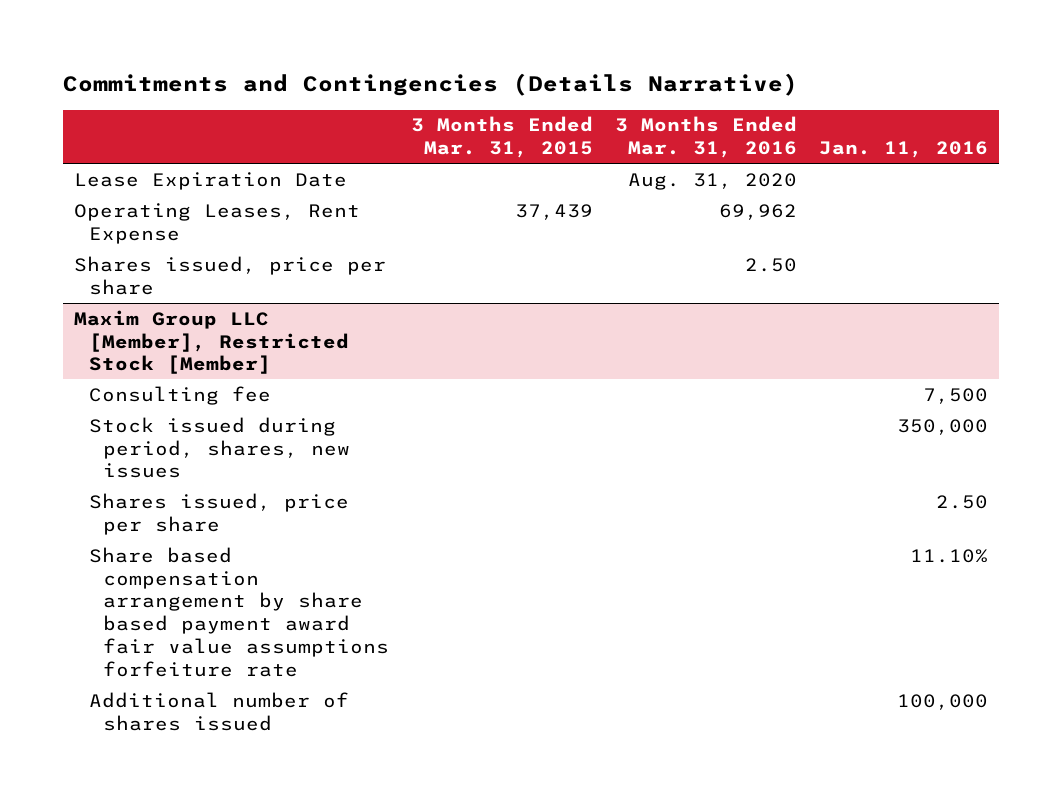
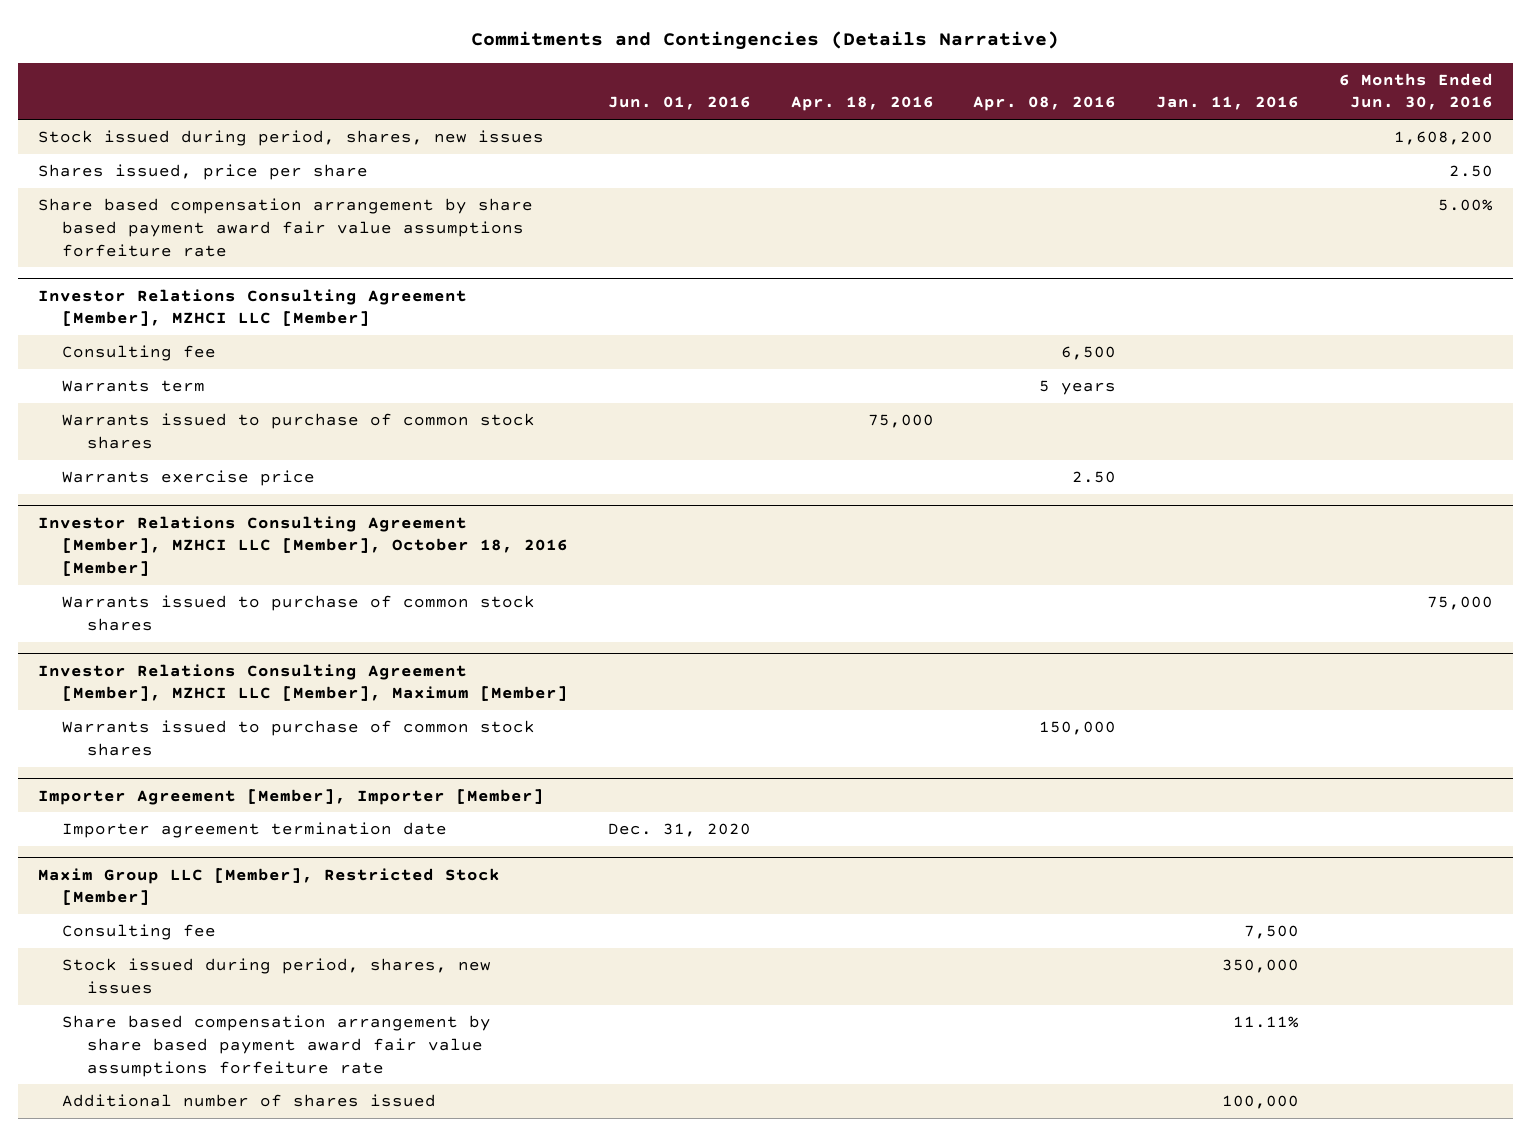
- | 3 Months Ended Mar. 31, 2015 | 3 Months Ended Mar. 31, 2016 | Jan. 11, 2016
+ | Jun. 01, 2016 | Apr. 18, 2016 | Apr. 08, 2016 | Jan. 11, 2016 | 6 Months Ended Jun. 30, 2016
- Lease Expiration Date | | Aug. 31, 2020 |
- Operating Leases, Rent Expense | 37,439 | 69,962 |
+ Stock issued during period, shares, new issues | | | | | 1,608,200
+ Share based compensation arrangement by share based payment award fair value assumptions forfeiture rate | | | | | 5.00%
+ Investor Relations Consulting Agreement [Member], MZHCI LLC [Member]
+ Consulting fee | | | 6,500 | |
+ Warrants term | | | 5 years | |
+ Warrants issued to purchase of common stock shares | | 75,000 | | |
+ Warrants exercise price | | | 2.50 | |
+ Investor Relations Consulting Agreement [Member], MZHCI LLC [Member], October 18, 2016 [Member]
+ Warrants issued to purchase of common stock shares | | | | | 75,000
+ Investor Relations Consulting Agreement [Member], MZHCI LLC [Member], Maximum [Member]
+ Warrants issued to purchase of common stock shares | | | 150,000 | |
+ Importer Agreement [Member], Importer [Member]
+ Importer agreement termination date | Dec. 31, 2020 | | | |
@ Maxim Group LLC [Member], Restricted Stock [Member]
- Shares issued, price per share | | | 2.50
- Share based compensation arrangement by share based payment award fair value assumptions forfeiture rate | | | 11.10%
+ Share based compensation arrangement by share based payment award fair value assumptions forfeiture rate | | | | 11.11% |

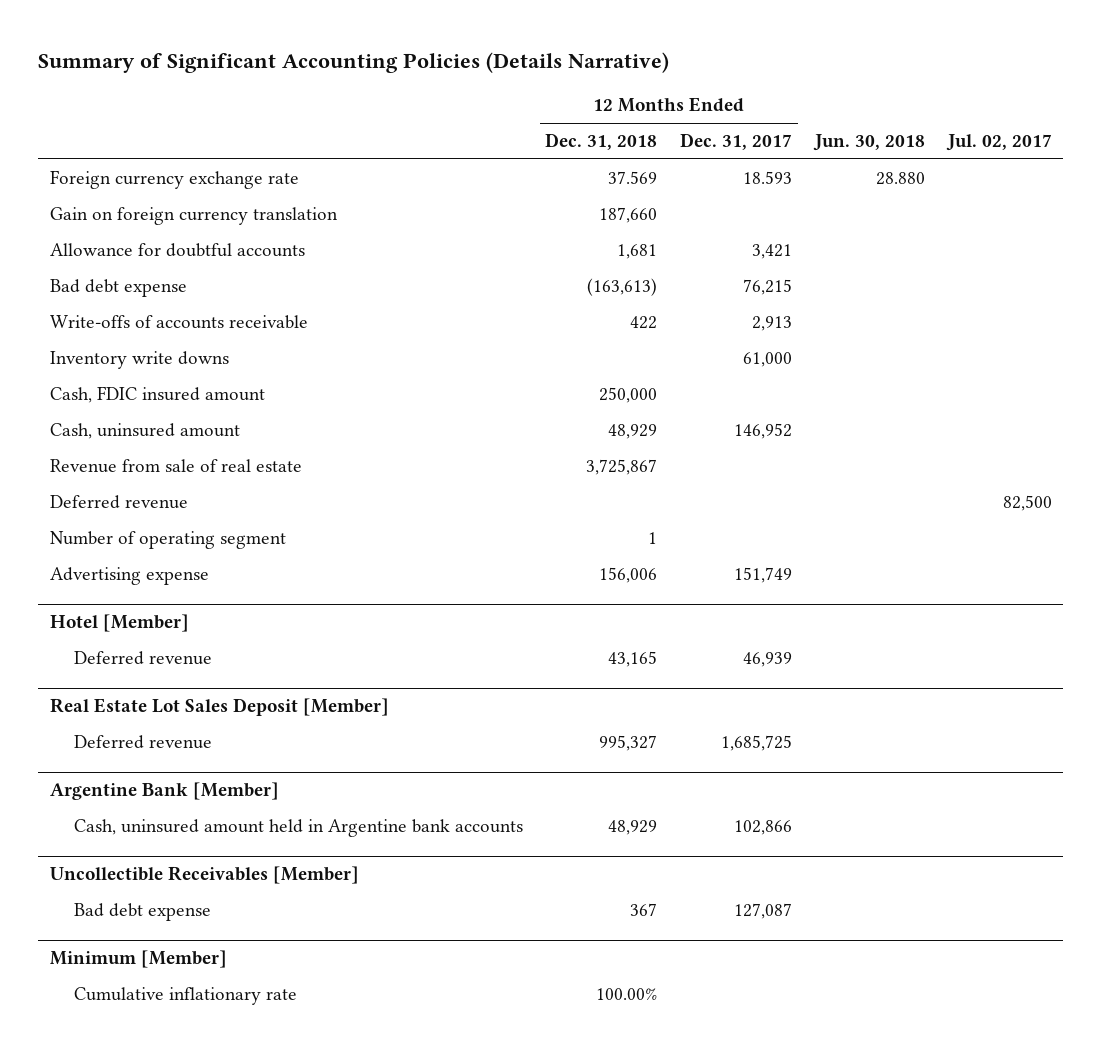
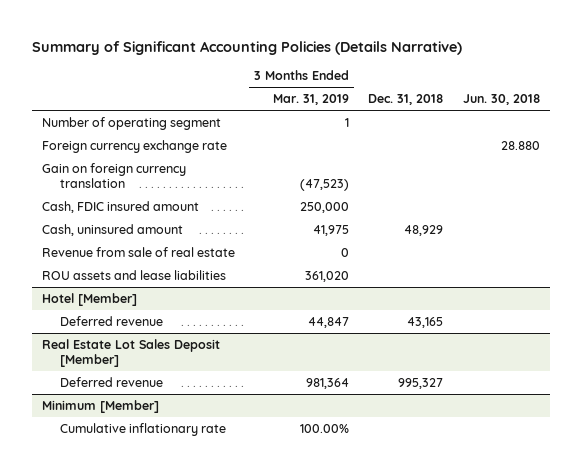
- | 12 Months Ended Dec. 31, 2018 | 12 Months Ended Dec. 31, 2017 | Jun. 30, 2018 | Jul. 02, 2017
+ | 3 Months Ended Mar. 31, 2019 | Dec. 31, 2018 | Jun. 30, 2018
moved up: Number of operating segment | 1 | |
- Allowance for doubtful accounts | 1,681 | 3,421 | |
- Bad debt expense | (163,613) | 76,215 | |
- Write-offs of accounts receivable | 422 | 2,913 | |
- Inventory write downs | | 61,000 | |
- Deferred revenue | | | | 82,500
- Advertising expense | 156,006 | 151,749 | |
+ ROU assets and lease liabilities | 361,020 | |
- Argentine Bank [Member]
- Cash, uninsured amount held in Argentine bank accounts | 48,929 | 102,866 | |
- Uncollectible Receivables [Member]
- Bad debt expense | 367 | 127,087 | |

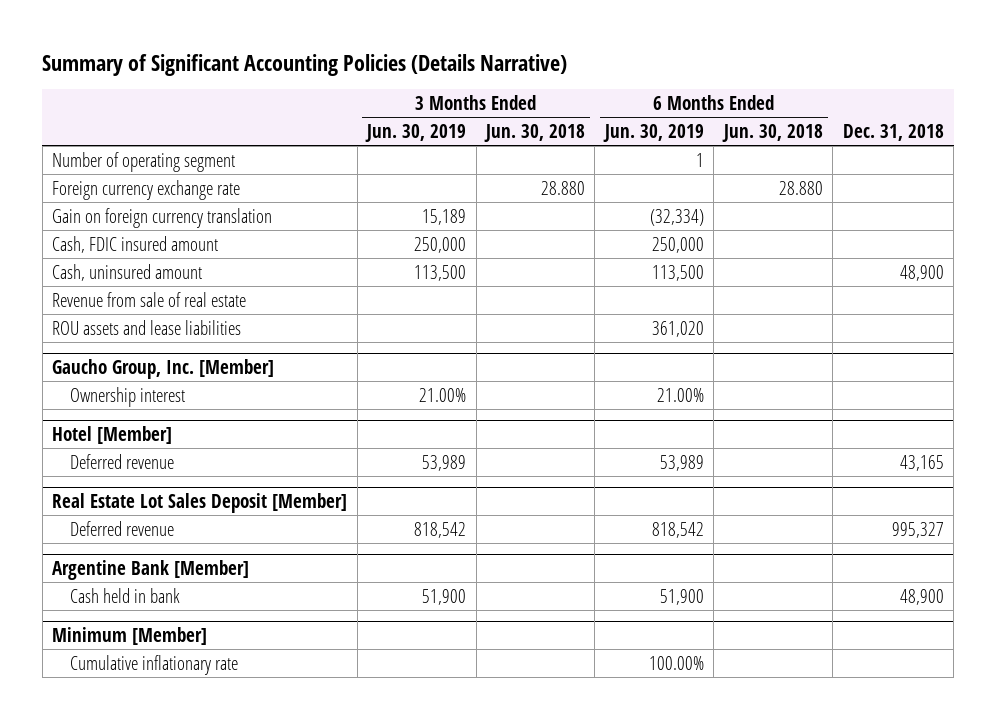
- | 3 Months Ended Mar. 31, 2019 | Dec. 31, 2018 | Jun. 30, 2018
+ | 3 Months Ended Jun. 30, 2019 | 3 Months Ended Jun. 30, 2018 | 6 Months Ended Jun. 30, 2019 | 6 Months Ended Jun. 30, 2018 | Dec. 31, 2018
- Cash, uninsured amount | 41,975 | 48,929 |
+ Cash, uninsured amount | 113,500 | | 113,500 | | 48,900
+ Gaucho Group, Inc. [Member]
+ Ownership interest | 21.00% | | 21.00% | |
+ Argentine Bank [Member]
+ Cash held in bank | 51,900 | | 51,900 | | 48,900

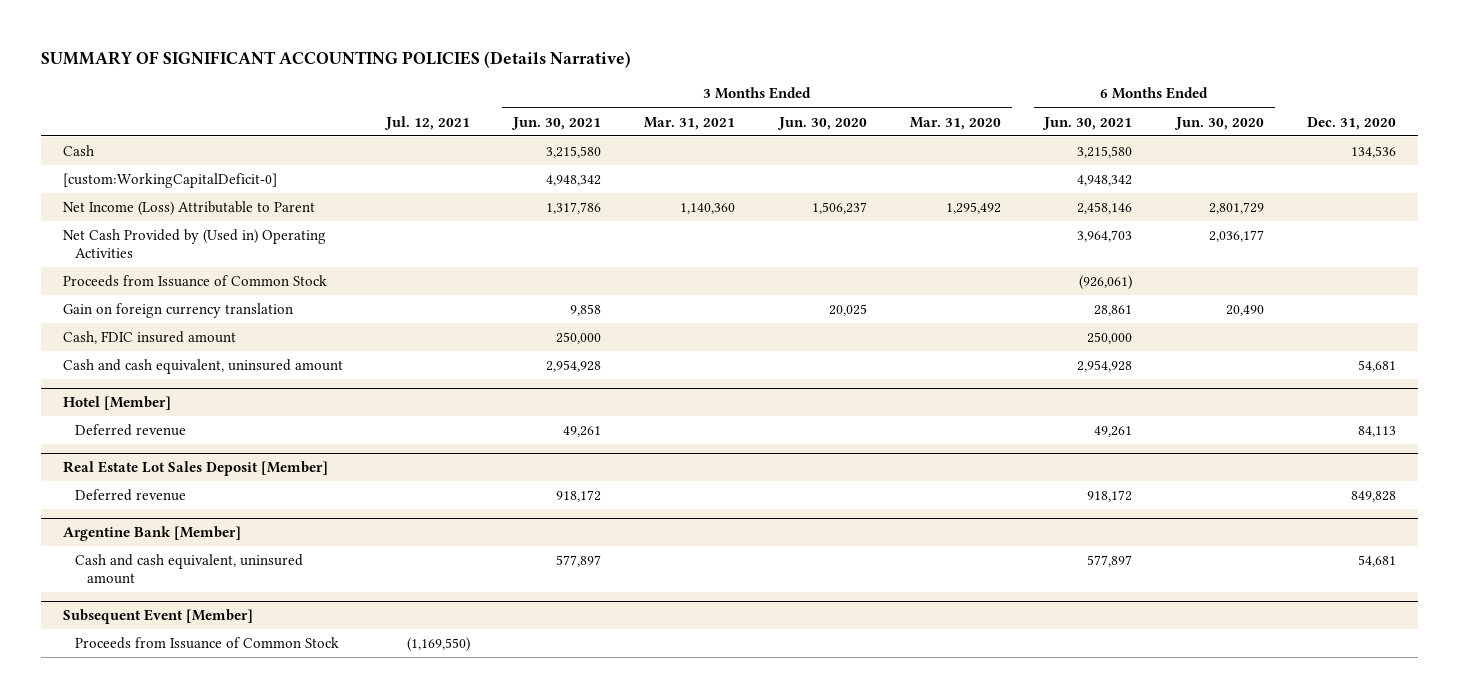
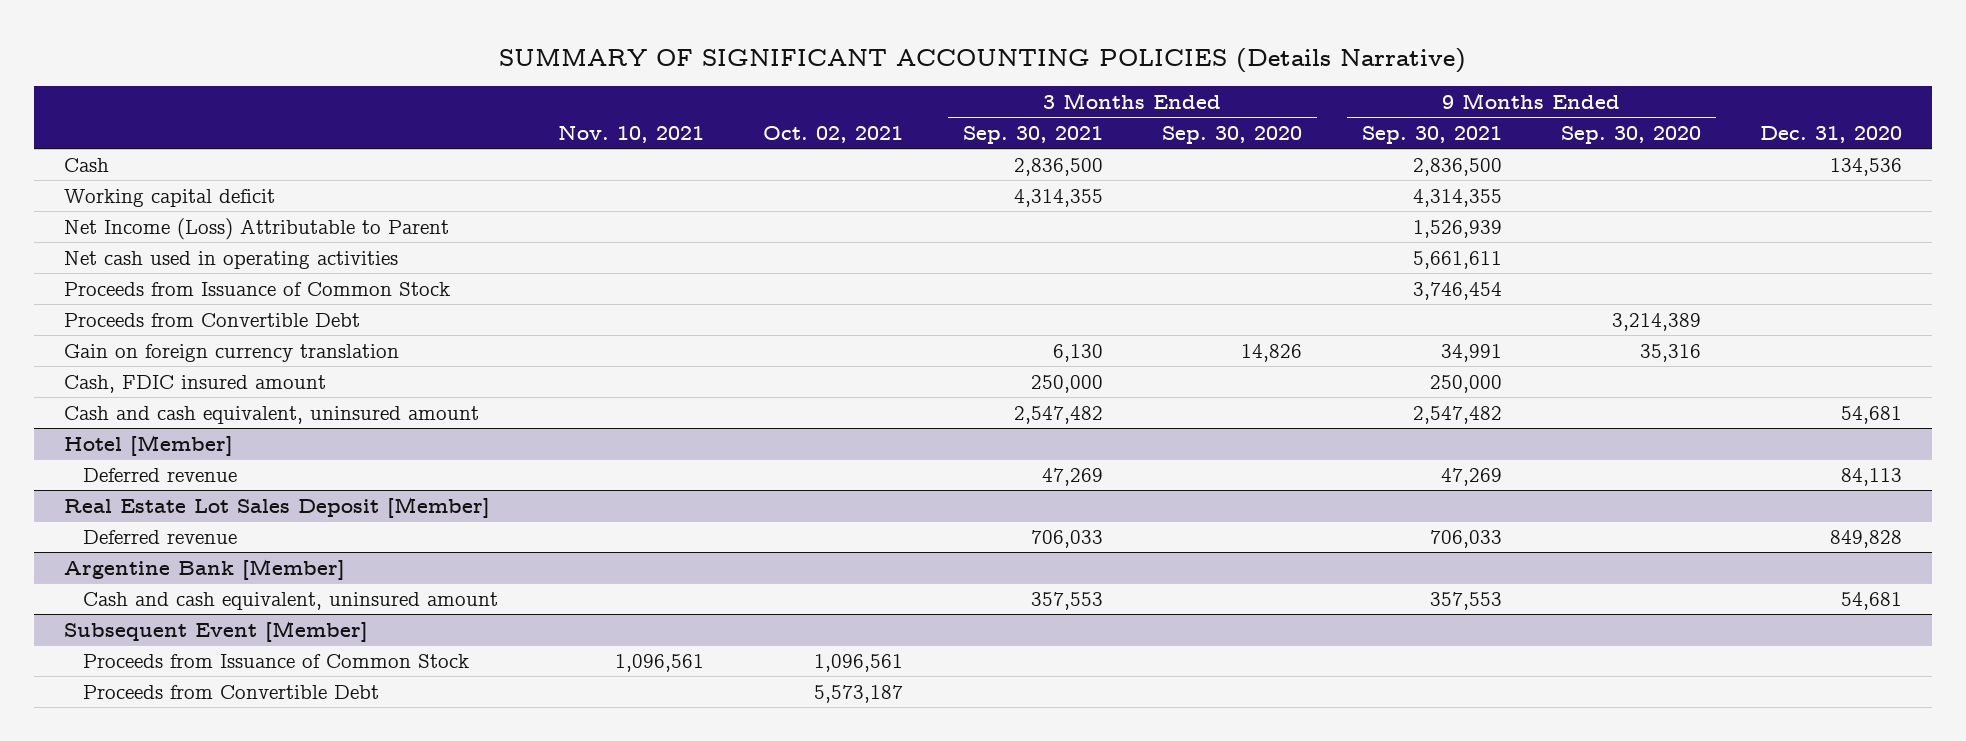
- | Jul. 12, 2021 | 3 Months Ended Jun. 30, 2021 | 3 Months Ended Mar. 31, 2021 | 3 Months Ended Jun. 30, 2020 | 3 Months Ended Mar. 31, 2020 | 6 Months Ended Jun. 30, 2021 | 6 Months Ended Jun. 30, 2020 | Dec. 31, 2020
+ | Nov. 10, 2021 | Oct. 02, 2021 | 3 Months Ended Sep. 30, 2021 | 3 Months Ended Sep. 30, 2020 | 9 Months Ended Sep. 30, 2021 | 9 Months Ended Sep. 30, 2020 | Dec. 31, 2020
- [custom:WorkingCapitalDeficit-0] | | 4,948,342 | | | | 4,948,342 | |
+ Working capital deficit | | | 4,314,355 | | 4,314,355 | |
- Net Cash Provided by (Used in) Operating Activities | | | | | | 3,964,703 | 2,036,177 |
+ Net cash used in operating activities | | | | | 5,661,611 | |
+ Proceeds from Convertible Debt | | | | | | 3,214,389 |
@ Subsequent Event [Member]
+ Proceeds from Convertible Debt | | 5,573,187 | | | | |

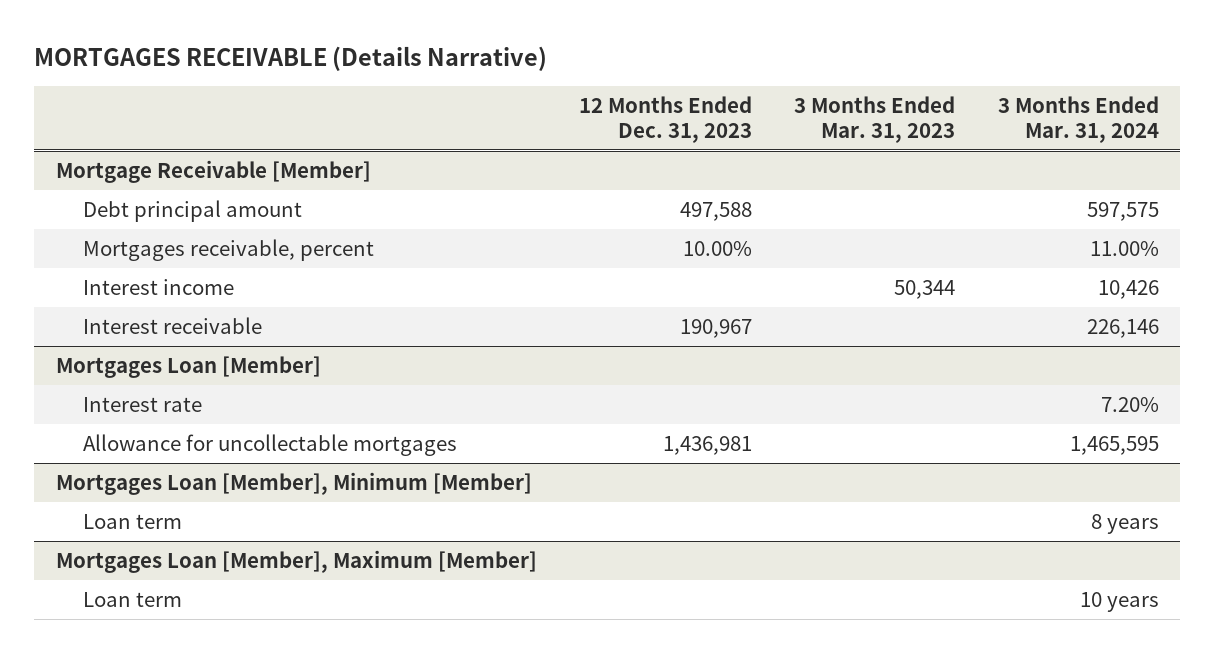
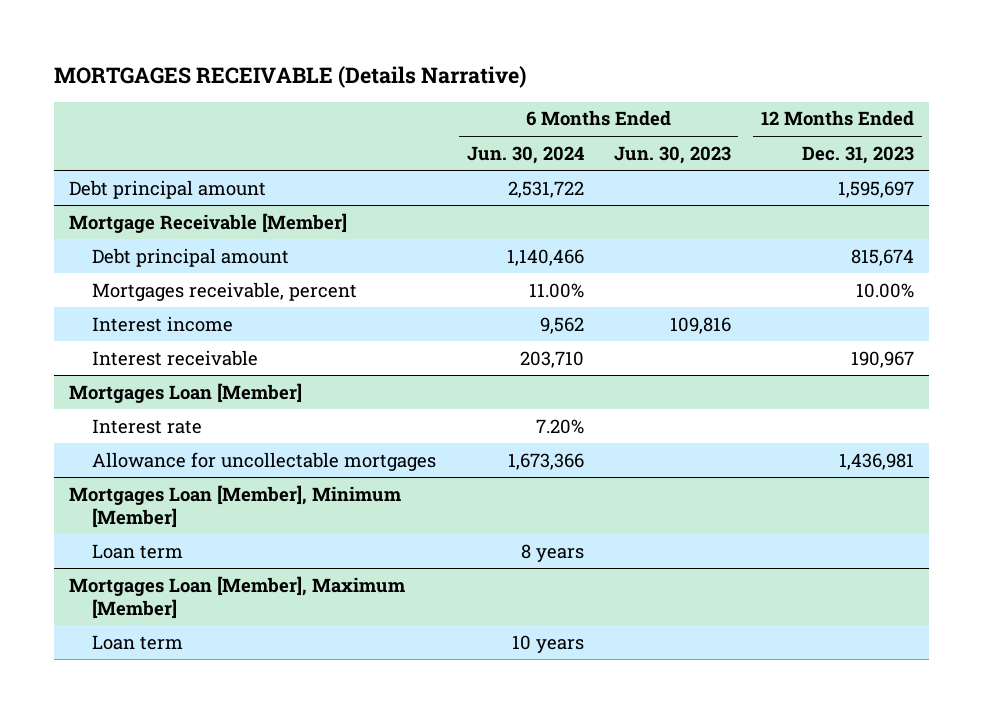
- | 12 Months Ended Dec. 31, 2023 | 3 Months Ended Mar. 31, 2023 | 3 Months Ended Mar. 31, 2024
+ | 6 Months Ended Jun. 30, 2024 | 6 Months Ended Jun. 30, 2023 | 12 Months Ended Dec. 31, 2023
+ Debt principal amount | 2,531,722 | | 1,595,697
@ Mortgage Receivable [Member]
- Debt principal amount | 497,588 | | 597,575
+ Debt principal amount | 1,140,466 | | 815,674

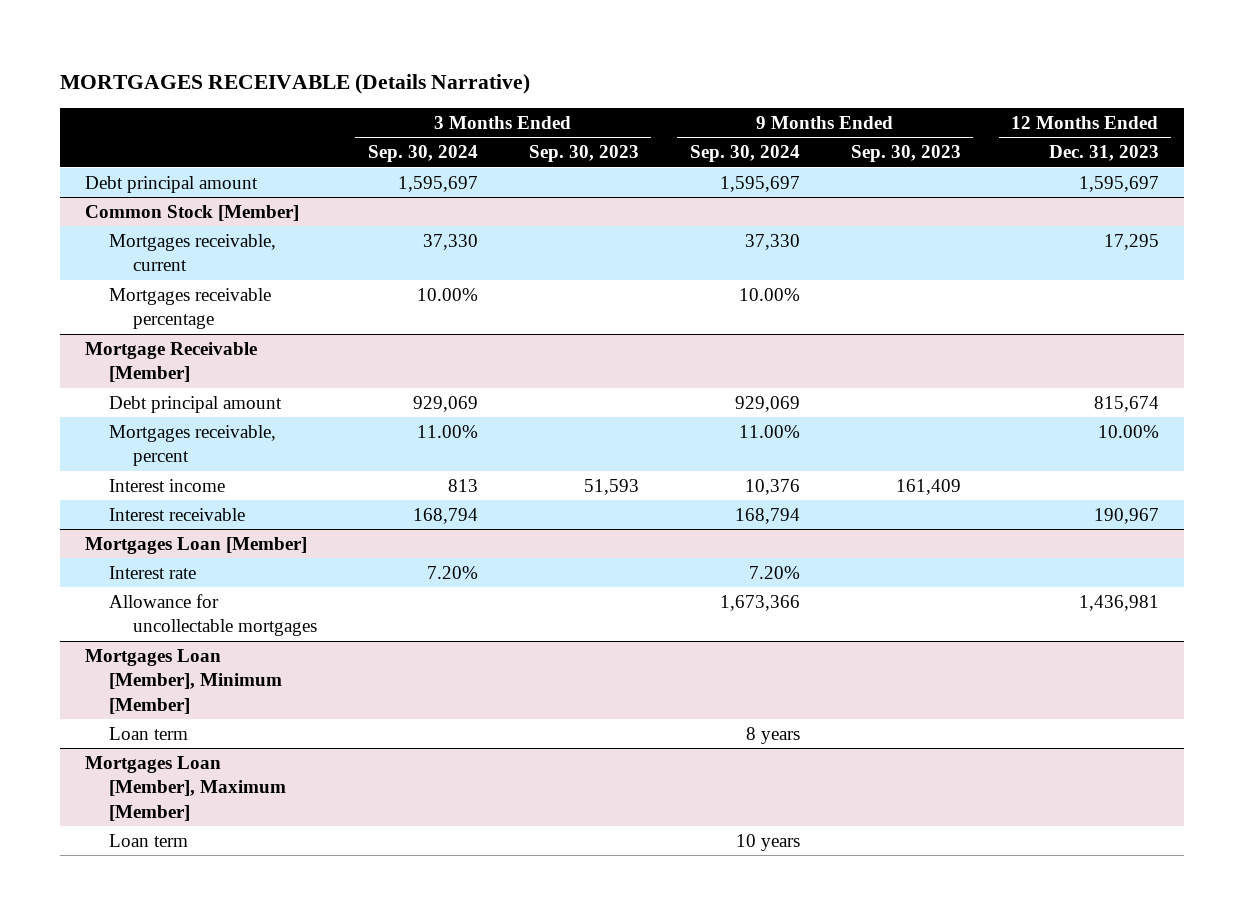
- | 6 Months Ended Jun. 30, 2024 | 6 Months Ended Jun. 30, 2023 | 12 Months Ended Dec. 31, 2023
+ | 3 Months Ended Sep. 30, 2024 | 3 Months Ended Sep. 30, 2023 | 9 Months Ended Sep. 30, 2024 | 9 Months Ended Sep. 30, 2023 | 12 Months Ended Dec. 31, 2023
+ Common Stock [Member]
+ Mortgages receivable, current | 37,330 | | 37,330 | | 17,295
+ Mortgages receivable percentage | 10.00% | | 10.00% | |

